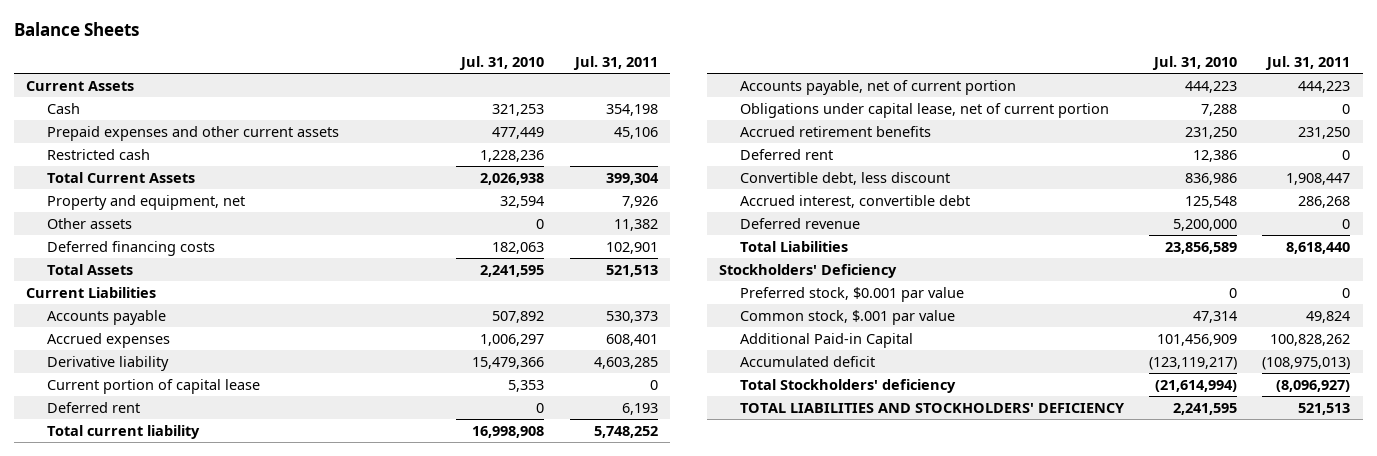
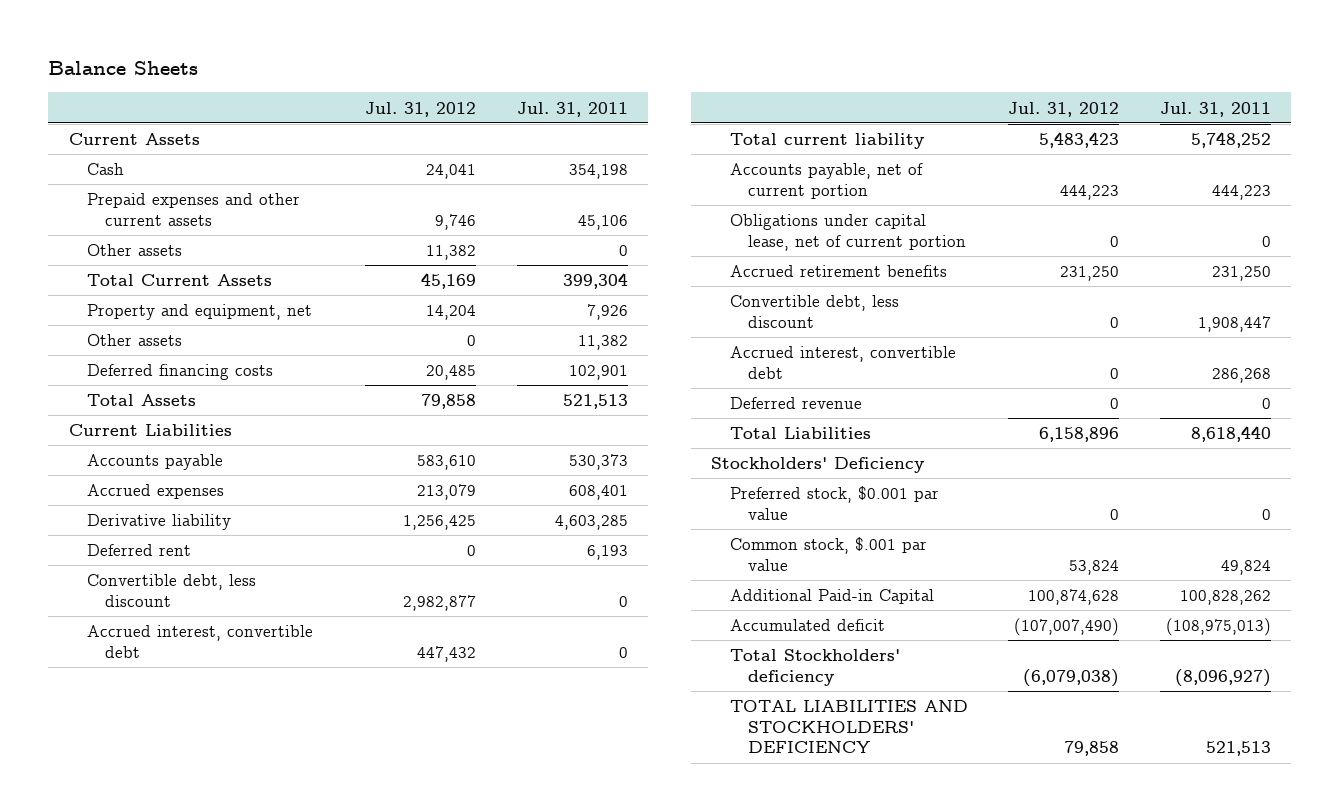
- | Jul. 31, 2010 | Jul. 31, 2011
+ | Jul. 31, 2012 | Jul. 31, 2011
- Restricted cash | 1,228,236 |
+ Other assets | 11,382 | 0
- Current portion of capital lease | 5,353 | 0
+ Convertible debt, less discount | 2,982,877 | 0
+ Accrued interest, convertible debt | 447,432 | 0
- Deferred rent | 12,386 | 0

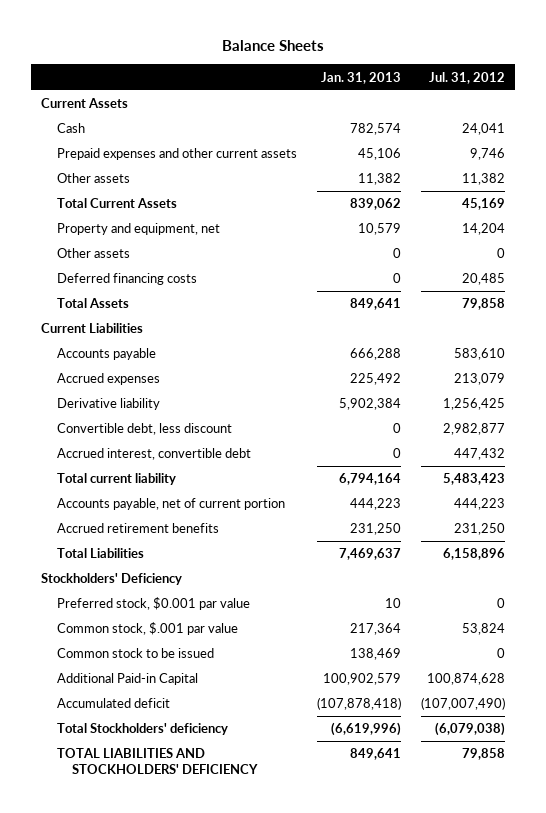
- | Jul. 31, 2012 | Jul. 31, 2011
+ | Jan. 31, 2013 | Jul. 31, 2012
- Deferred rent | 0 | 6,193
- Obligations under capital lease, net of current portion | 0 | 0
- Convertible debt, less discount | 0 | 1,908,447
- Accrued interest, convertible debt | 0 | 286,268
- Deferred revenue | 0 | 0
+ Common stock to be issued | 138,469 | 0

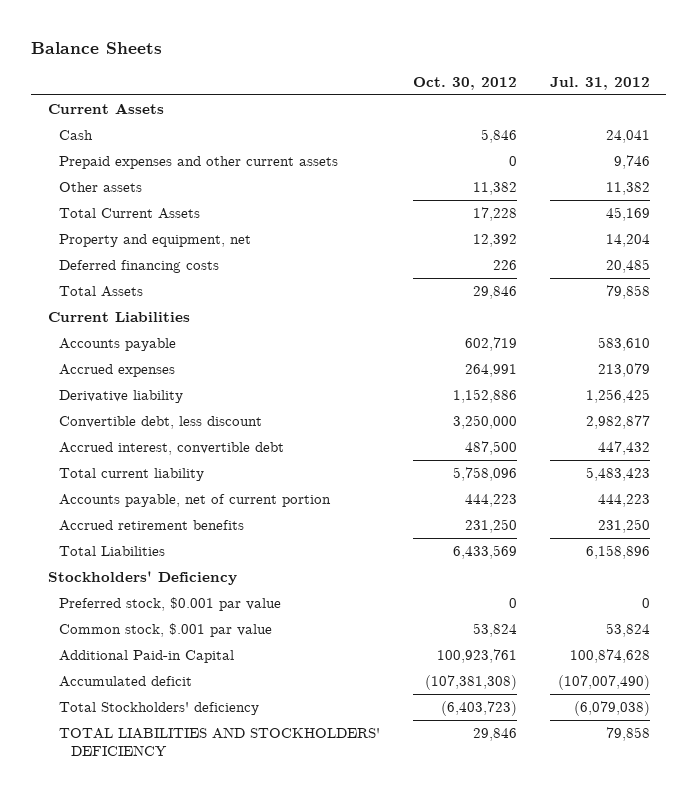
- | Jan. 31, 2013 | Jul. 31, 2012
+ | Oct. 30, 2012 | Jul. 31, 2012
- Other assets | 0 | 0
- Common stock to be issued | 138,469 | 0

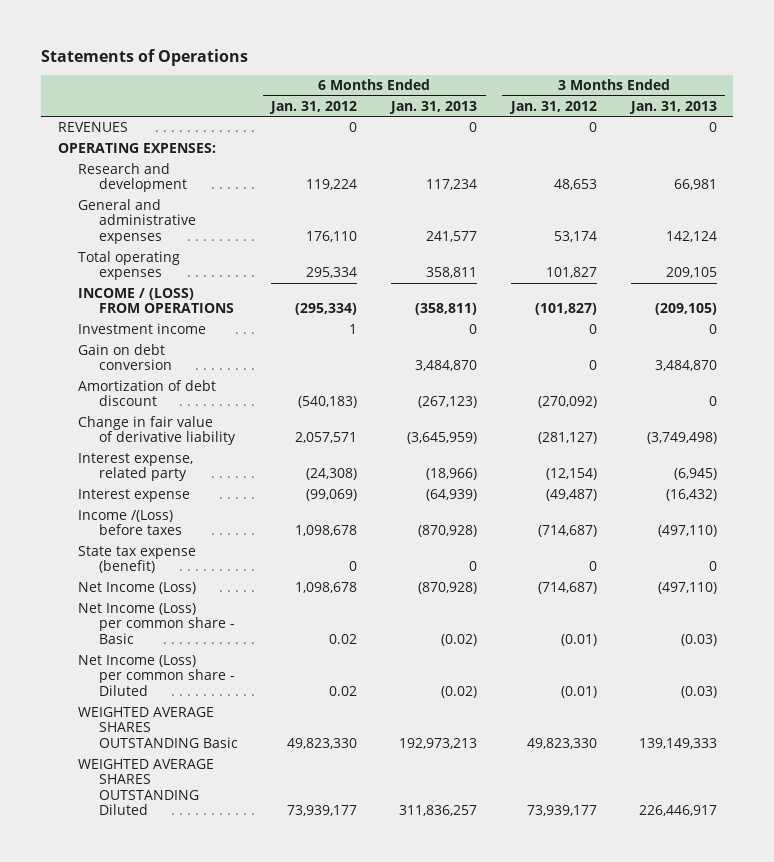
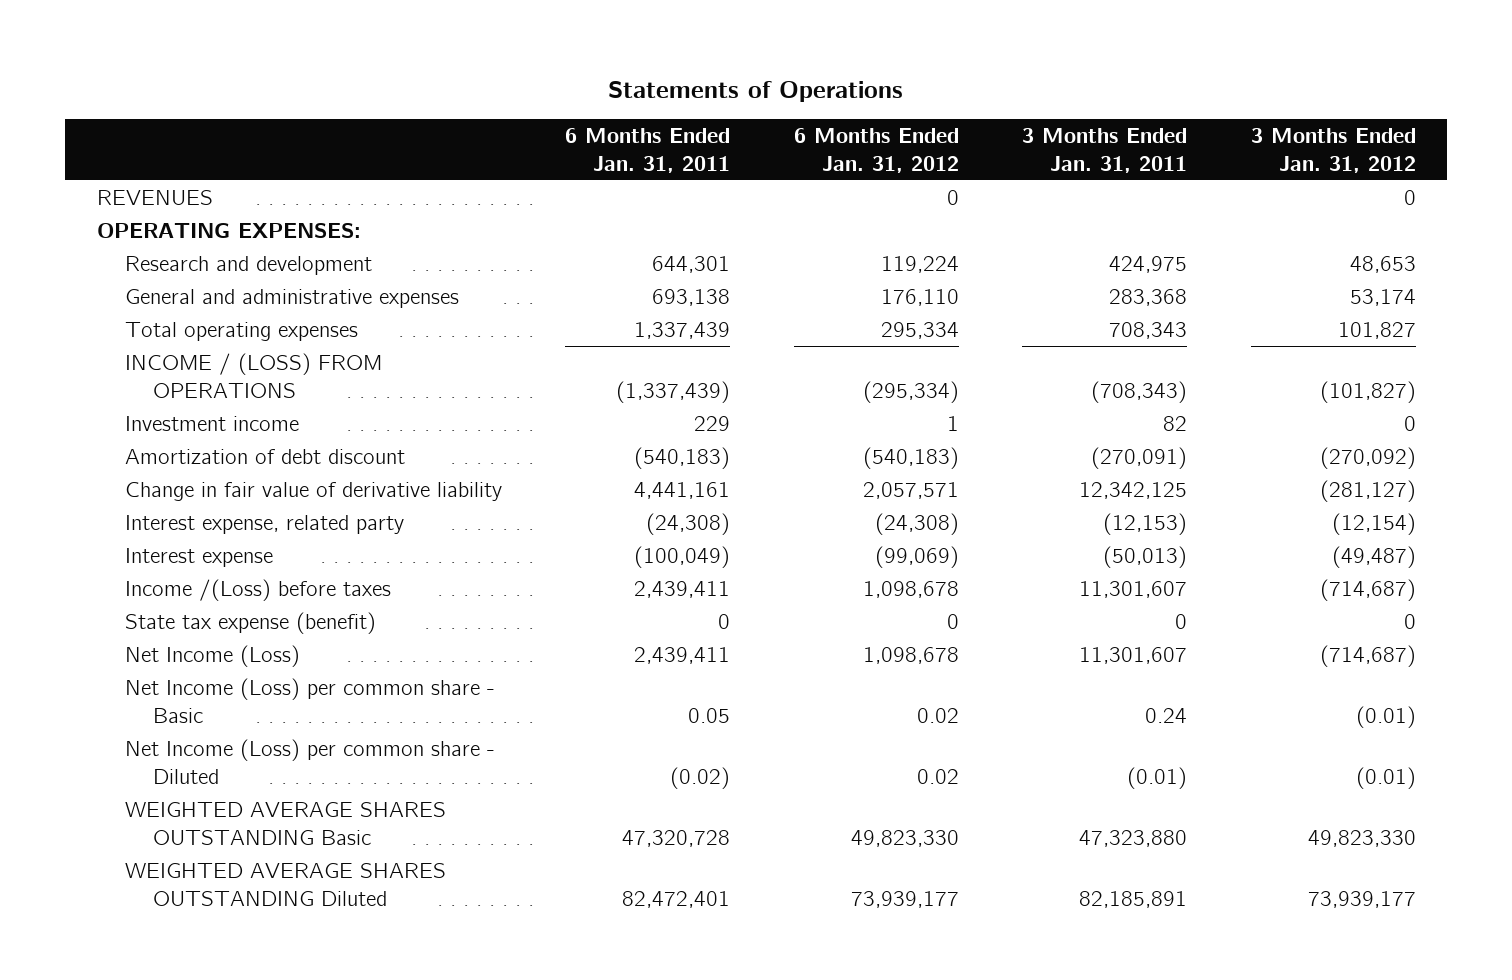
- | 6 Months Ended Jan. 31, 2012 | 6 Months Ended Jan. 31, 2013 | 3 Months Ended Jan. 31, 2012 | 3 Months Ended Jan. 31, 2013
+ | 6 Months Ended Jan. 31, 2011 | 6 Months Ended Jan. 31, 2012 | 3 Months Ended Jan. 31, 2011 | 3 Months Ended Jan. 31, 2012
- Gain on debt conversion | | 3,484,870 | 0 | 3,484,870

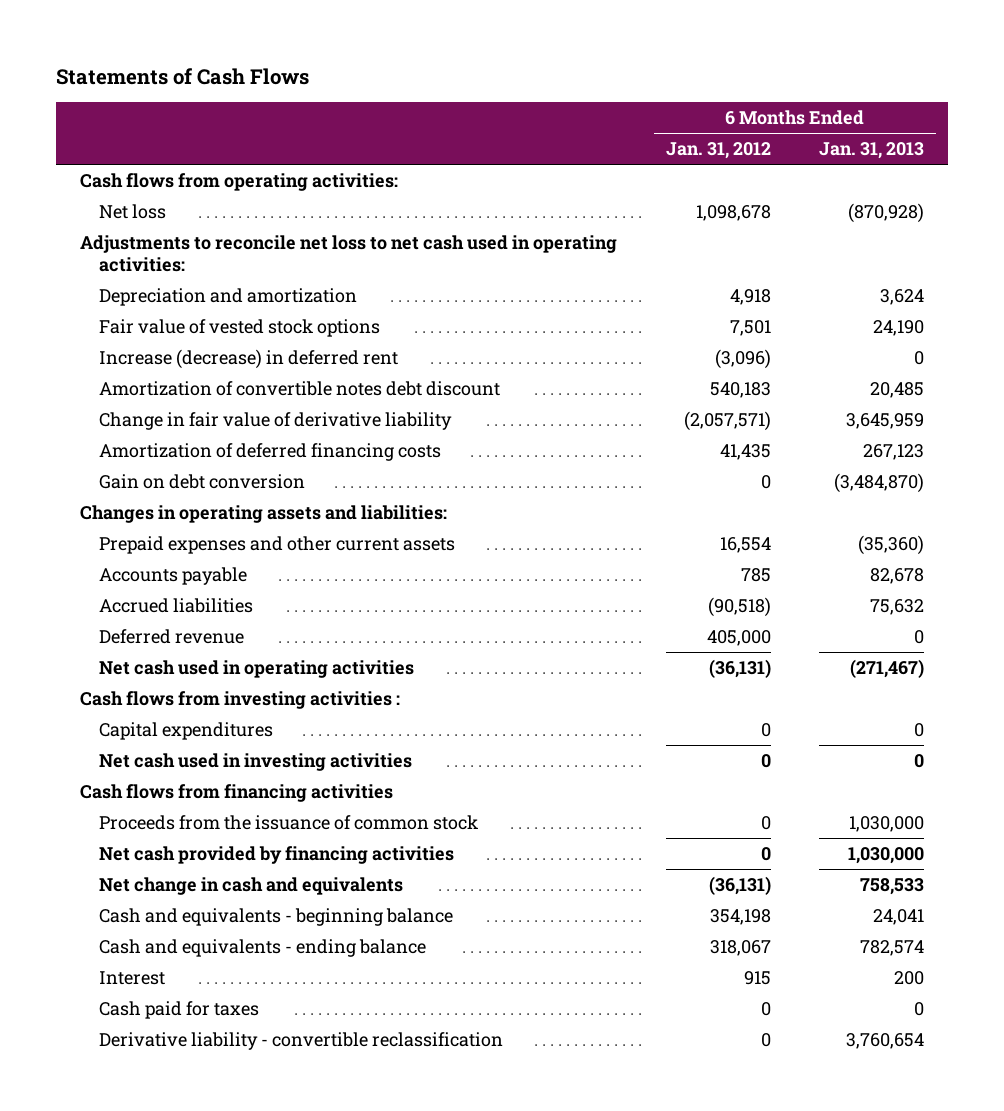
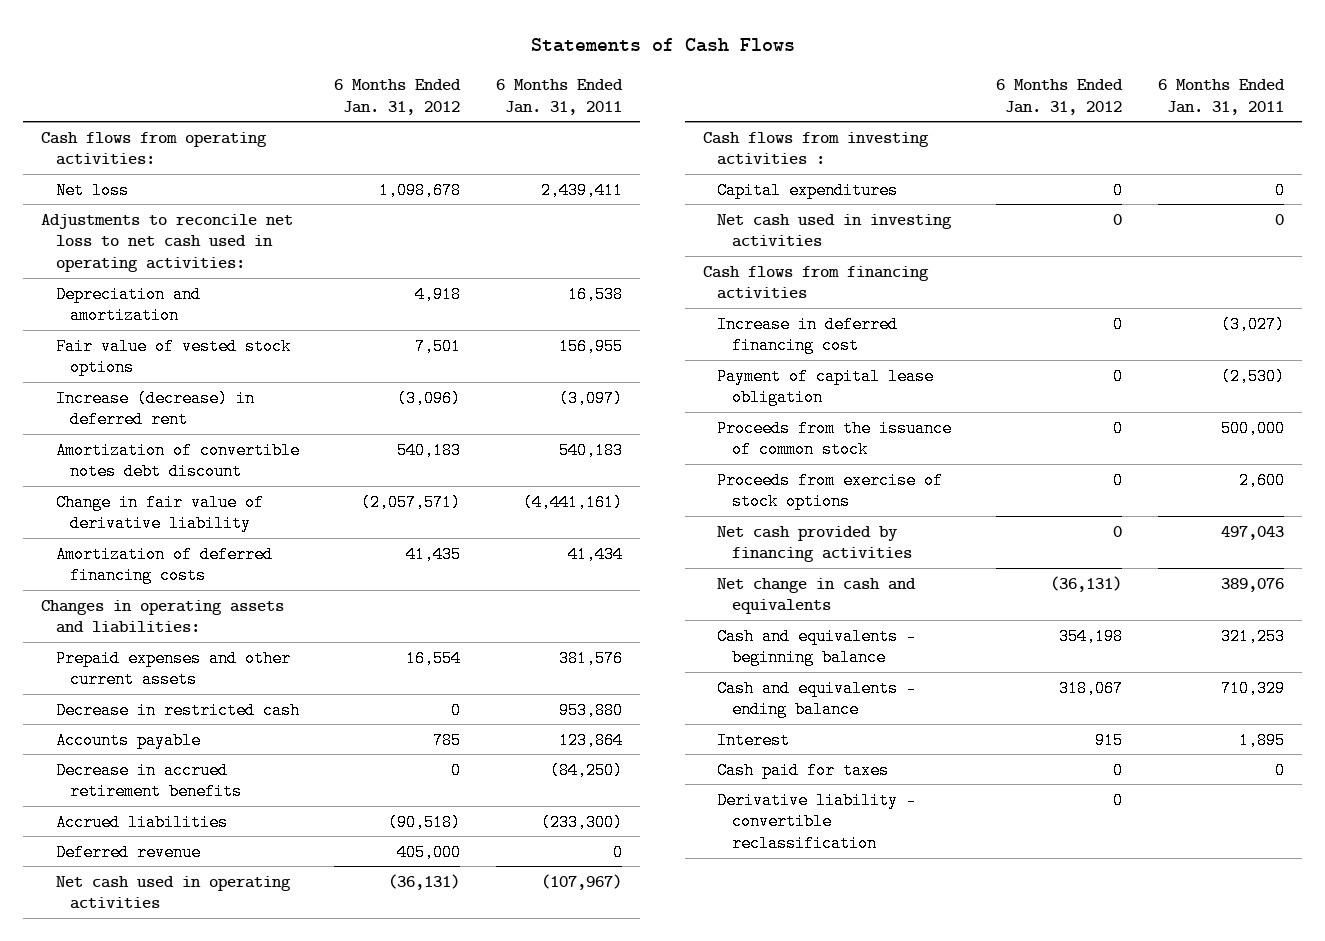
- | 6 Months Ended Jan. 31, 2012 | 6 Months Ended Jan. 31, 2013
+ | 6 Months Ended Jan. 31, 2012 | 6 Months Ended Jan. 31, 2011
- Gain on debt conversion | 0 | (3,484,870)
+ Decrease in restricted cash | 0 | 953,880
+ Decrease in accrued retirement benefits | 0 | (84,250)
+ Increase in deferred financing cost | 0 | (3,027)
+ Payment of capital lease obligation | 0 | (2,530)
+ Proceeds from exercise of stock options | 0 | 2,600

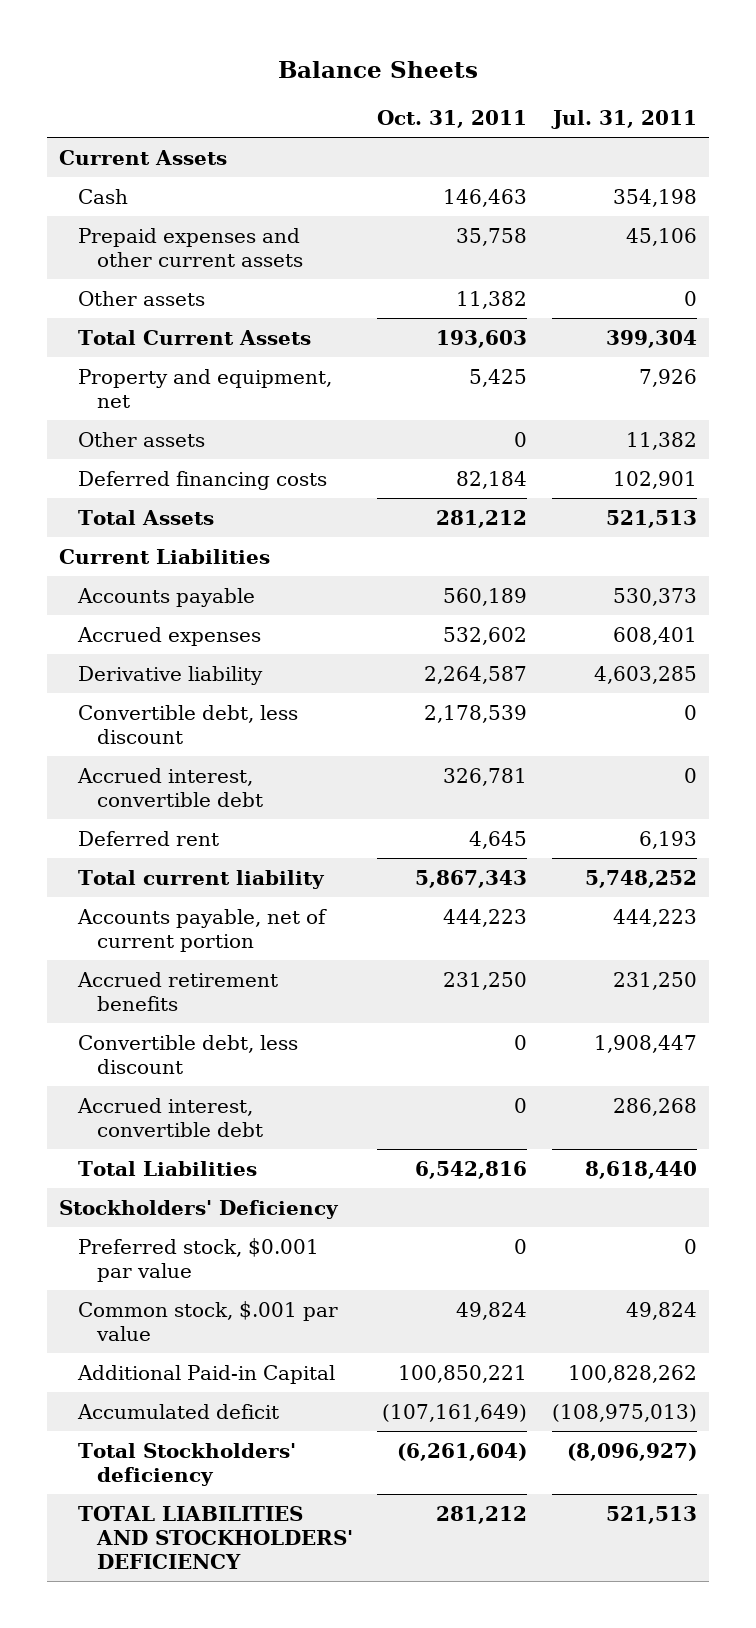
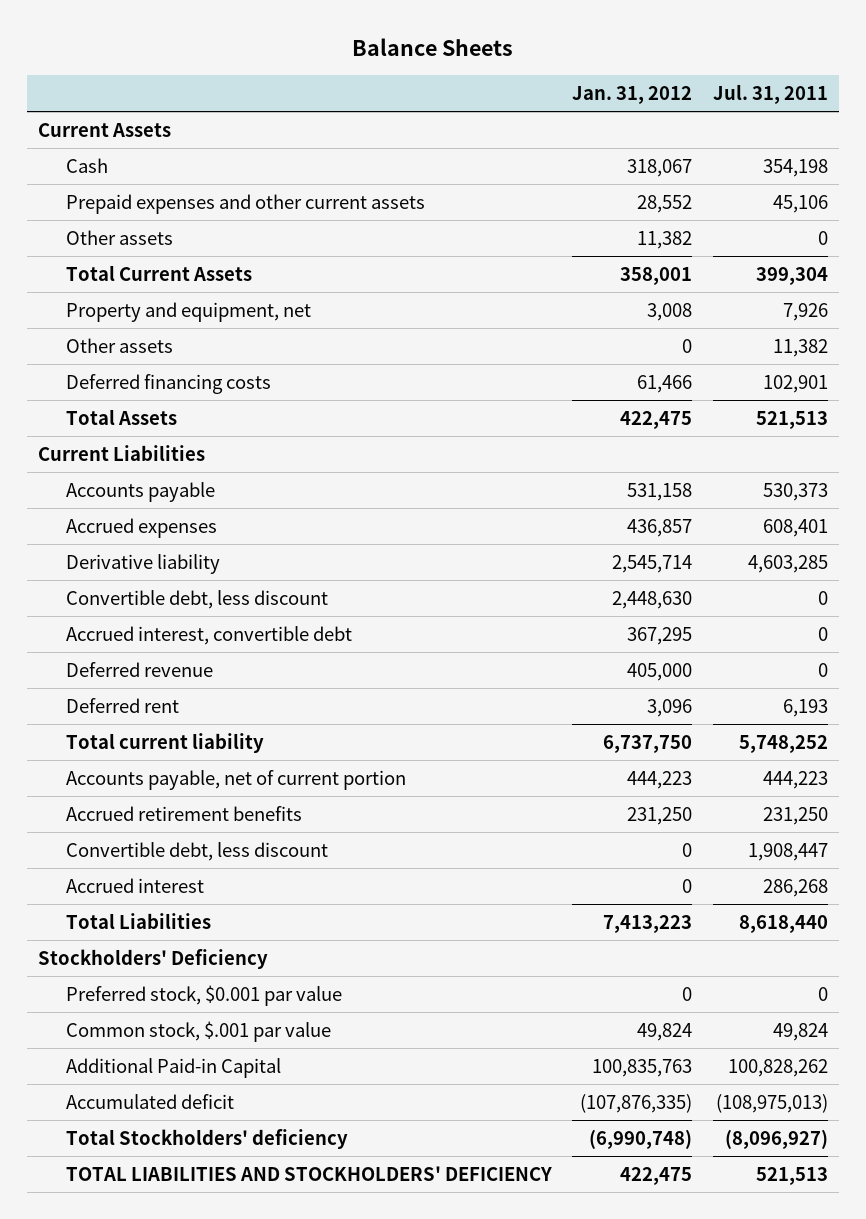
- | Oct. 31, 2011 | Jul. 31, 2011
+ | Jan. 31, 2012 | Jul. 31, 2011
+ Deferred revenue | 405,000 | 0
- Accrued interest, convertible debt | 0 | 286,268
+ Accrued interest | 0 | 286,268

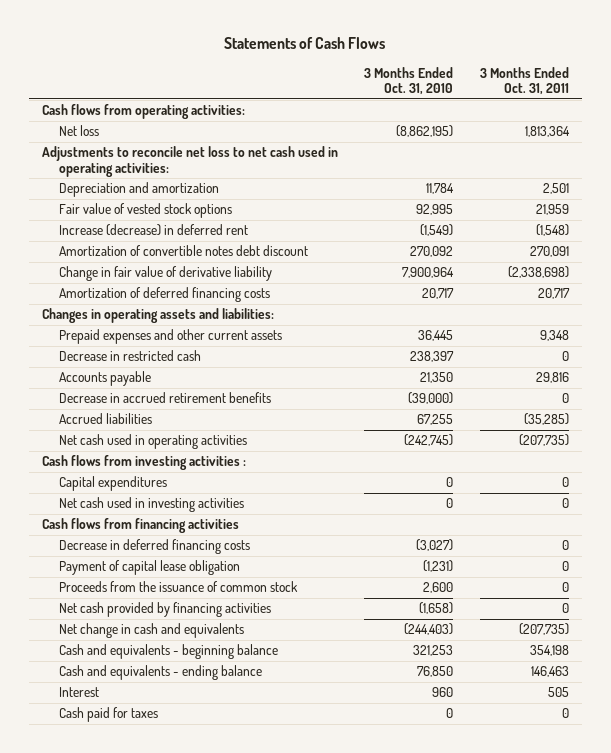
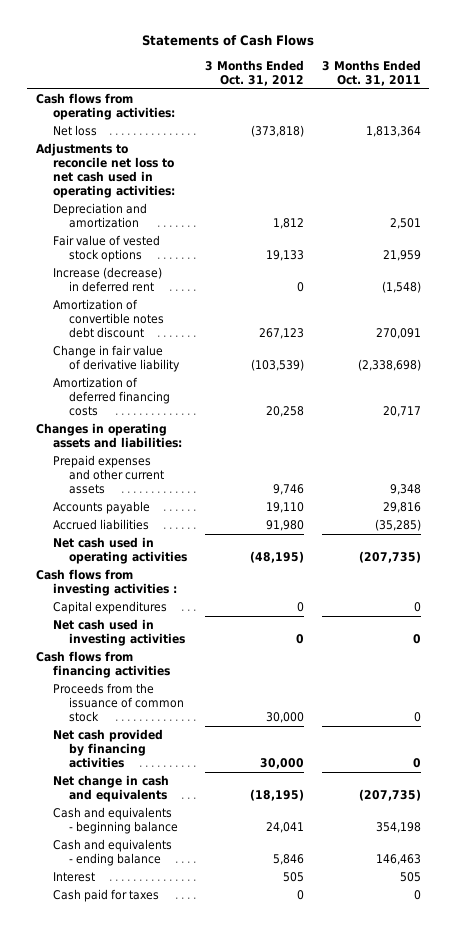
- | 3 Months Ended Oct. 31, 2010 | 3 Months Ended Oct. 31, 2011
+ | 3 Months Ended Oct. 31, 2012 | 3 Months Ended Oct. 31, 2011
- Decrease in restricted cash | 238,397 | 0
- Decrease in accrued retirement benefits | (39,000) | 0
- Decrease in deferred financing costs | (3,027) | 0
- Payment of capital lease obligation | (1,231) | 0

